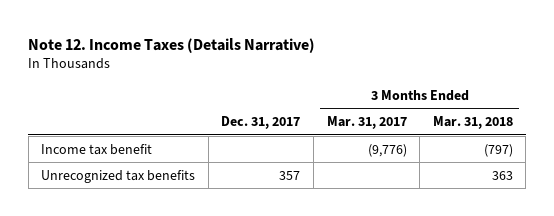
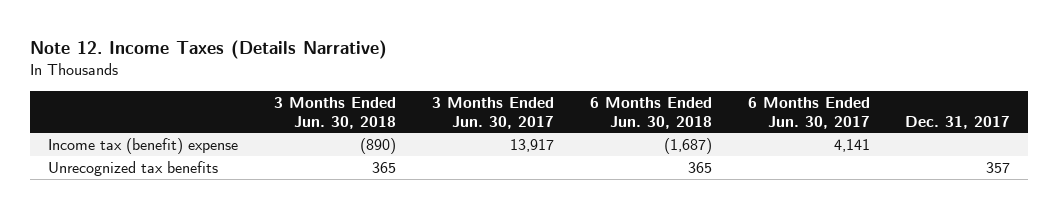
- | Dec. 31, 2017 | 3 Months Ended Mar. 31, 2017 | 3 Months Ended Mar. 31, 2018
+ | 3 Months Ended Jun. 30, 2018 | 3 Months Ended Jun. 30, 2017 | 6 Months Ended Jun. 30, 2018 | 6 Months Ended Jun. 30, 2017 | Dec. 31, 2017
- Income tax benefit | | (9,776) | (797)
+ Income tax (benefit) expense | (890) | 13,917 | (1,687) | 4,141 |

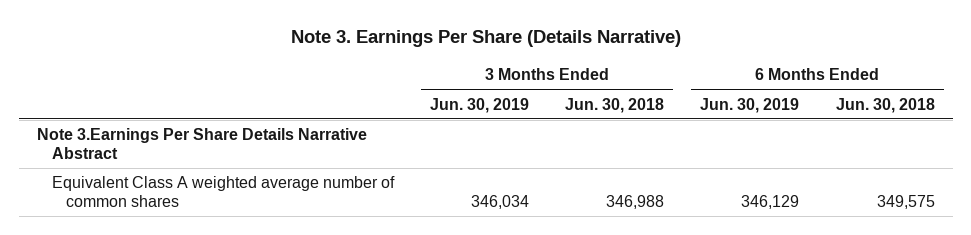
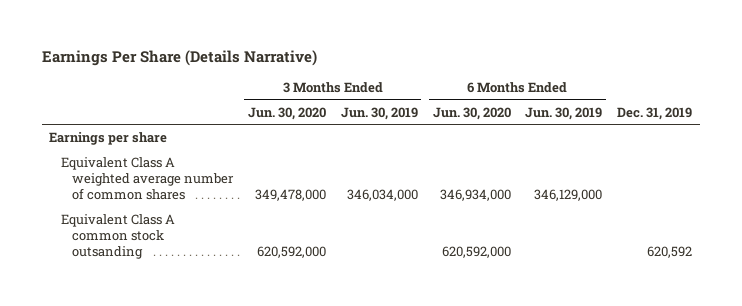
- Note 3. Earnings Per Share (Details Narrative)
+ Earnings Per Share (Details Narrative)
- | 3 Months Ended Jun. 30, 2019 | 3 Months Ended Jun. 30, 2018 | 6 Months Ended Jun. 30, 2019 | 6 Months Ended Jun. 30, 2018
+ | 3 Months Ended Jun. 30, 2020 | 3 Months Ended Jun. 30, 2019 | 6 Months Ended Jun. 30, 2020 | 6 Months Ended Jun. 30, 2019 | Dec. 31, 2019
- Note 3.Earnings Per Share Details Narrative Abstract
- Equivalent Class A weighted average number of common shares | 346,034 | 346,988 | 346,129 | 349,575
+ Earnings per share
+ Equivalent Class A weighted average number of common shares | 349,478,000 | 346,034,000 | 346,934,000 | 346,129,000 |
+ Equivalent Class A common stock outsanding | 620,592,000 | | 620,592,000 | | 620,592

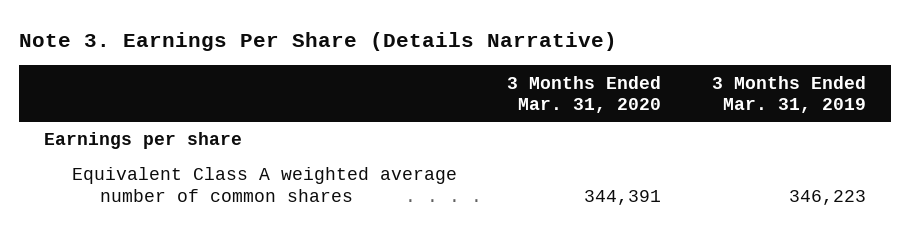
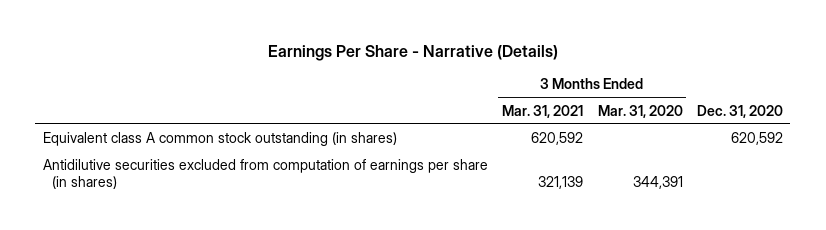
- Note 3. Earnings Per Share (Details Narrative)
+ Earnings Per Share - Narrative (Details)
- | 3 Months Ended Mar. 31, 2020 | 3 Months Ended Mar. 31, 2019
+ | 3 Months Ended Mar. 31, 2021 | 3 Months Ended Mar. 31, 2020 | Dec. 31, 2020
- Earnings per share
- Equivalent Class A weighted average number of common shares | 344,391 | 346,223
+ Equivalent class A common stock outstanding (in shares) | 620,592 | | 620,592
+ Antidilutive securities excluded from computation of earnings per share (in shares) | 321,139 | 344,391 |

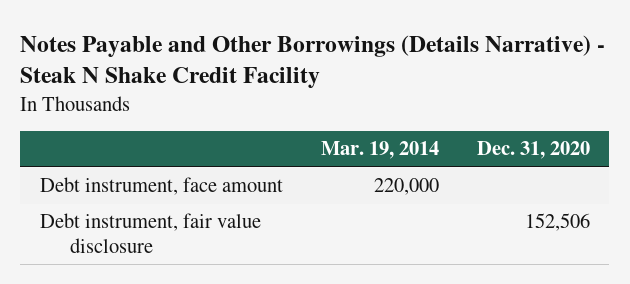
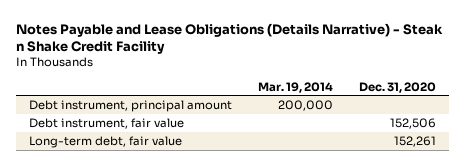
- Notes Payable and Other Borrowings (Details Narrative) - Steak N Shake Credit Facility
+ Notes Payable and Lease Obligations (Details Narrative) - Steak n Shake Credit Facility
- Debt instrument, face amount | 220,000 |
- Debt instrument, fair value disclosure | | 152,506
+ Debt instrument, principal amount | 200,000 |
+ Debt instrument, fair value | | 152,506
+ Long-term debt, fair value | | 152,261

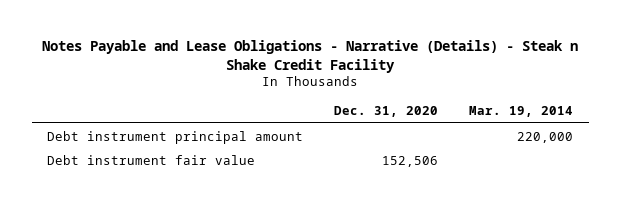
- Notes Payable and Lease Obligations (Details Narrative) - Steak n Shake Credit Facility
+ Notes Payable and Lease Obligations - Narrative (Details) - Steak n Shake Credit Facility
- | Mar. 19, 2014 | Dec. 31, 2020
+ | Dec. 31, 2020 | Mar. 19, 2014
- Debt instrument, principal amount | 200,000 |
- Debt instrument, fair value | | 152,506
- Long-term debt, fair value | | 152,261
+ Debt instrument principal amount | | 220,000
+ Debt instrument fair value | 152,506 |

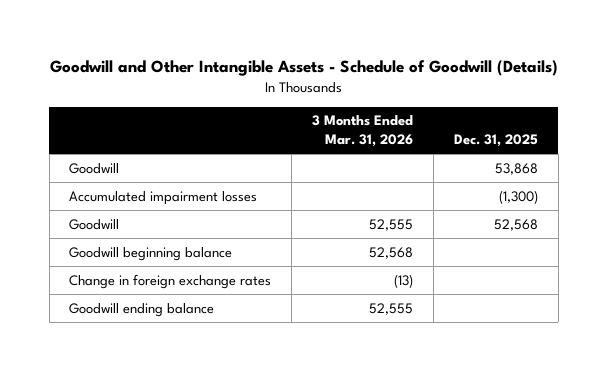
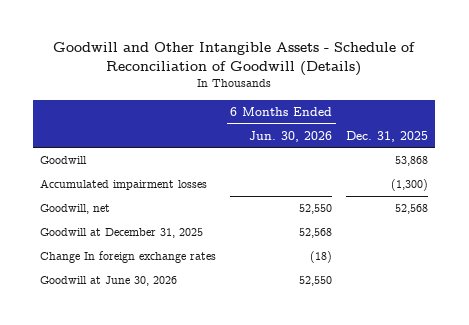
- Goodwill and Other Intangible Assets - Schedule of Goodwill (Details)
+ Goodwill and Other Intangible Assets - Schedule of Reconciliation of Goodwill (Details)
- | 3 Months Ended Mar. 31, 2026 | Dec. 31, 2025
+ | 6 Months Ended Jun. 30, 2026 | Dec. 31, 2025
- Goodwill | 52,555 | 52,568
- Goodwill beginning balance | 52,568 |
- Change in foreign exchange rates | (13) |
- Goodwill ending balance | 52,555 |
+ Goodwill, net | 52,550 | 52,568
+ Goodwill at December 31, 2025 | 52,568 |
+ Change In foreign exchange rates | (18) |
+ Goodwill at June 30, 2026 | 52,550 |

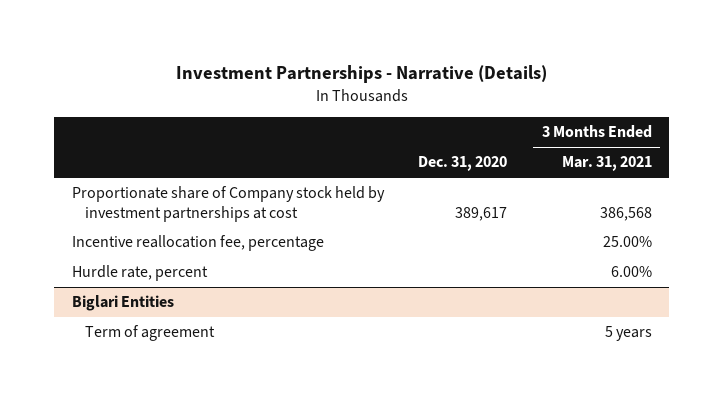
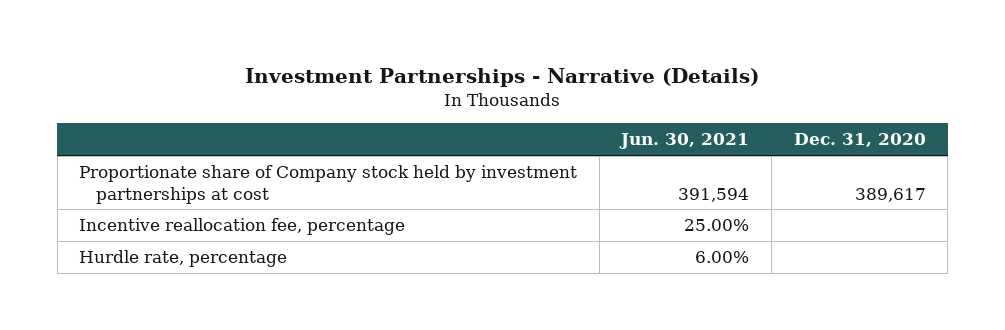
- | Dec. 31, 2020 | 3 Months Ended Mar. 31, 2021
+ | Jun. 30, 2021 | Dec. 31, 2020
- Hurdle rate, percent | | 6.00%
- Biglari Entities
- Term of agreement | | 5 years
+ Hurdle rate, percentage | 6.00% |

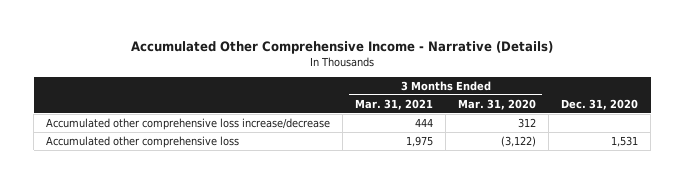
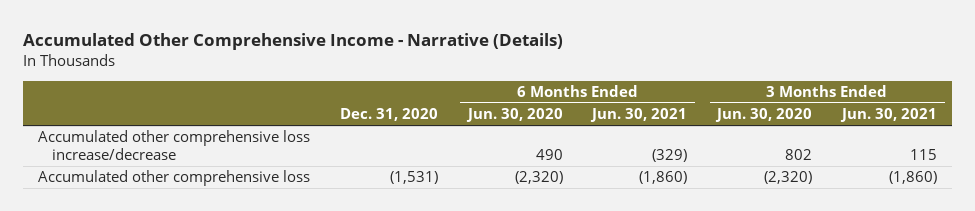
- | 3 Months Ended Mar. 31, 2021 | 3 Months Ended Mar. 31, 2020 | Dec. 31, 2020
+ | Dec. 31, 2020 | 6 Months Ended Jun. 30, 2020 | 6 Months Ended Jun. 30, 2021 | 3 Months Ended Jun. 30, 2020 | 3 Months Ended Jun. 30, 2021
- Accumulated other comprehensive loss | 1,975 | (3,122) | 1,531
+ Accumulated other comprehensive loss | (1,531) | (2,320) | (1,860) | (2,320) | (1,860)

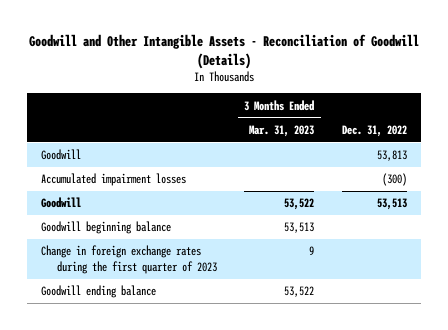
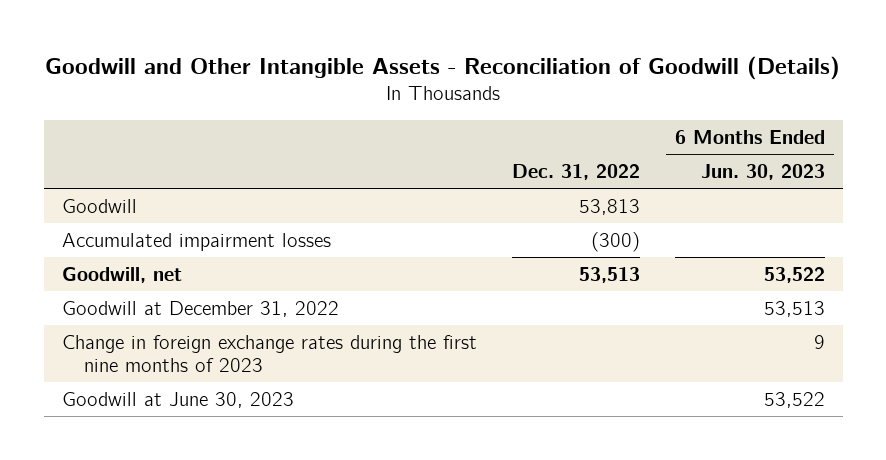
- | 3 Months Ended Mar. 31, 2023 | Dec. 31, 2022
+ | Dec. 31, 2022 | 6 Months Ended Jun. 30, 2023
- Goodwill | 53,522 | 53,513
- Goodwill beginning balance | 53,513 |
- Change in foreign exchange rates during the first quarter of 2023 | 9 |
- Goodwill ending balance | 53,522 |
+ Goodwill, net | 53,513 | 53,522
+ Goodwill at December 31, 2022 | | 53,513
+ Change in foreign exchange rates during the first nine months of 2023 | | 9
+ Goodwill at June 30, 2023 | | 53,522

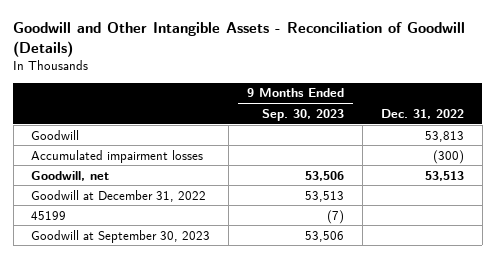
- | Dec. 31, 2022 | 6 Months Ended Jun. 30, 2023
+ | 9 Months Ended Sep. 30, 2023 | Dec. 31, 2022
- Change in foreign exchange rates during the first nine months of 2023 | | 9
- Goodwill at June 30, 2023 | | 53,522
+ 45199 | (7) |
+ Goodwill at September 30, 2023 | 53,506 |

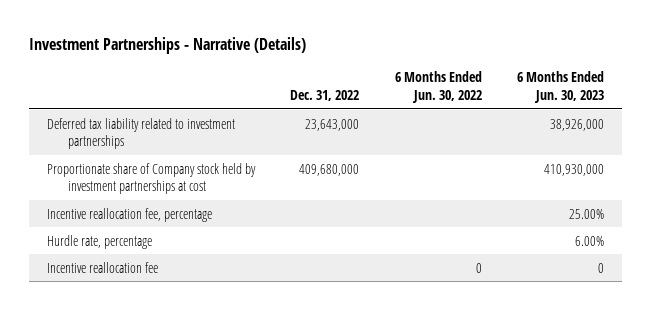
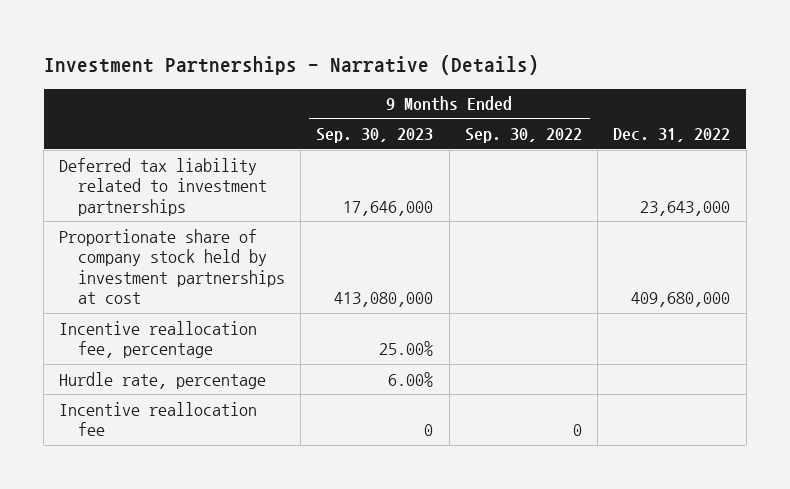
- | Dec. 31, 2022 | 6 Months Ended Jun. 30, 2022 | 6 Months Ended Jun. 30, 2023
+ | 9 Months Ended Sep. 30, 2023 | 9 Months Ended Sep. 30, 2022 | Dec. 31, 2022
- Proportionate share of Company stock held by investment partnerships at cost | 409,680,000 | | 410,930,000
+ Proportionate share of company stock held by investment partnerships at cost | 413,080,000 | | 409,680,000

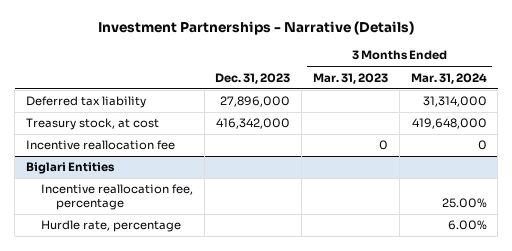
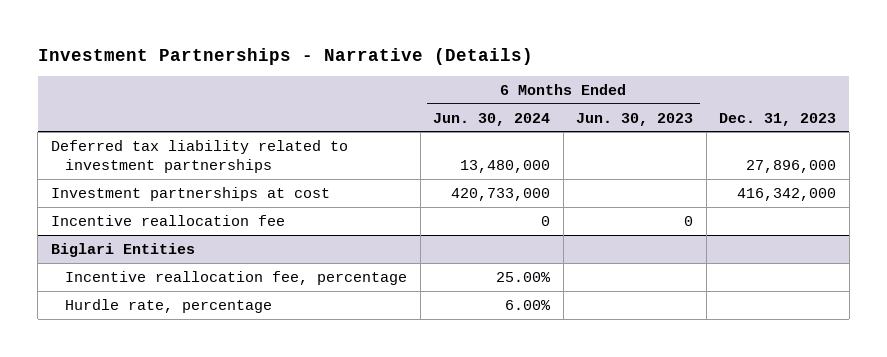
- | Dec. 31, 2023 | 3 Months Ended Mar. 31, 2023 | 3 Months Ended Mar. 31, 2024
+ | 6 Months Ended Jun. 30, 2024 | 6 Months Ended Jun. 30, 2023 | Dec. 31, 2023
- Deferred tax liability | 27,896,000 | | 31,314,000
- Treasury stock, at cost | 416,342,000 | | 419,648,000
+ Deferred tax liability related to investment partnerships | 13,480,000 | | 27,896,000
+ Investment partnerships at cost | 420,733,000 | | 416,342,000

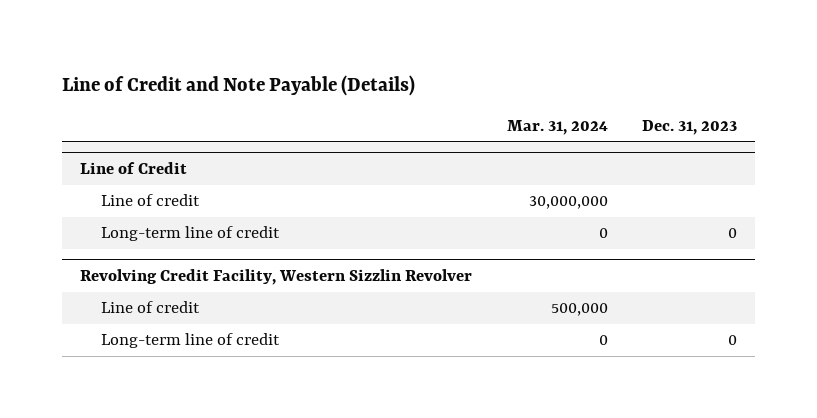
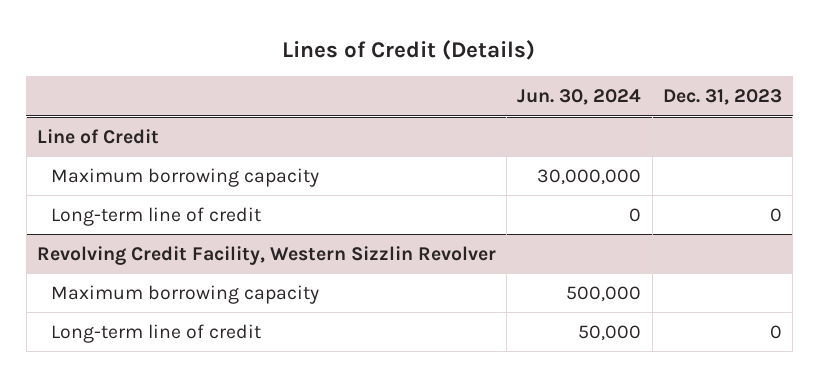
- Line of Credit and Note Payable (Details)
+ Lines of Credit (Details)
- | Mar. 31, 2024 | Dec. 31, 2023
+ | Jun. 30, 2024 | Dec. 31, 2023
@ Line of Credit
- Line of credit | 30,000,000 |
+ Maximum borrowing capacity | 30,000,000 |
@ Revolving Credit Facility, Western Sizzlin Revolver
- Line of credit | 500,000 |
+ Maximum borrowing capacity | 500,000 |

